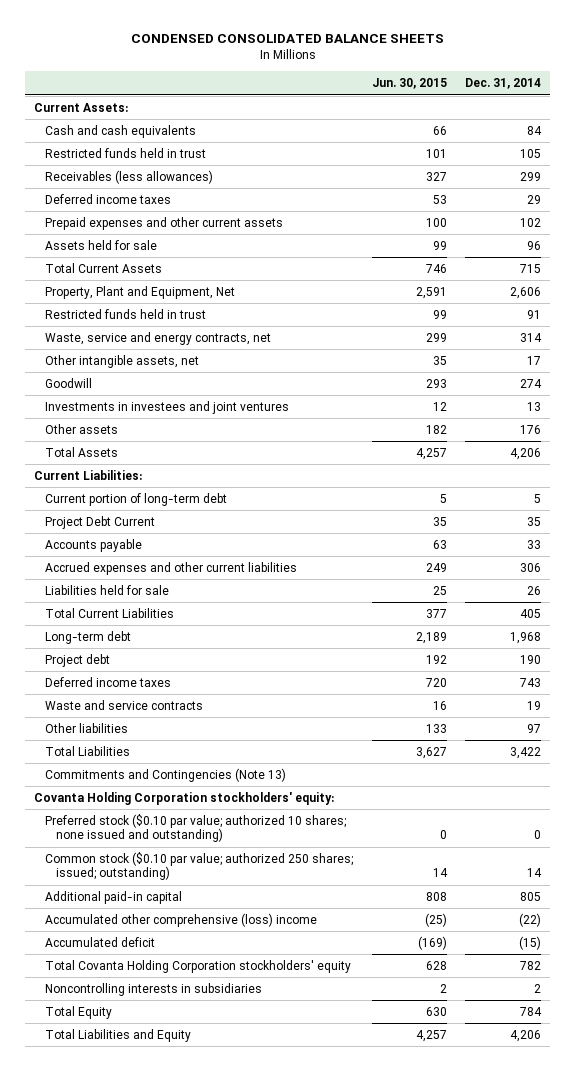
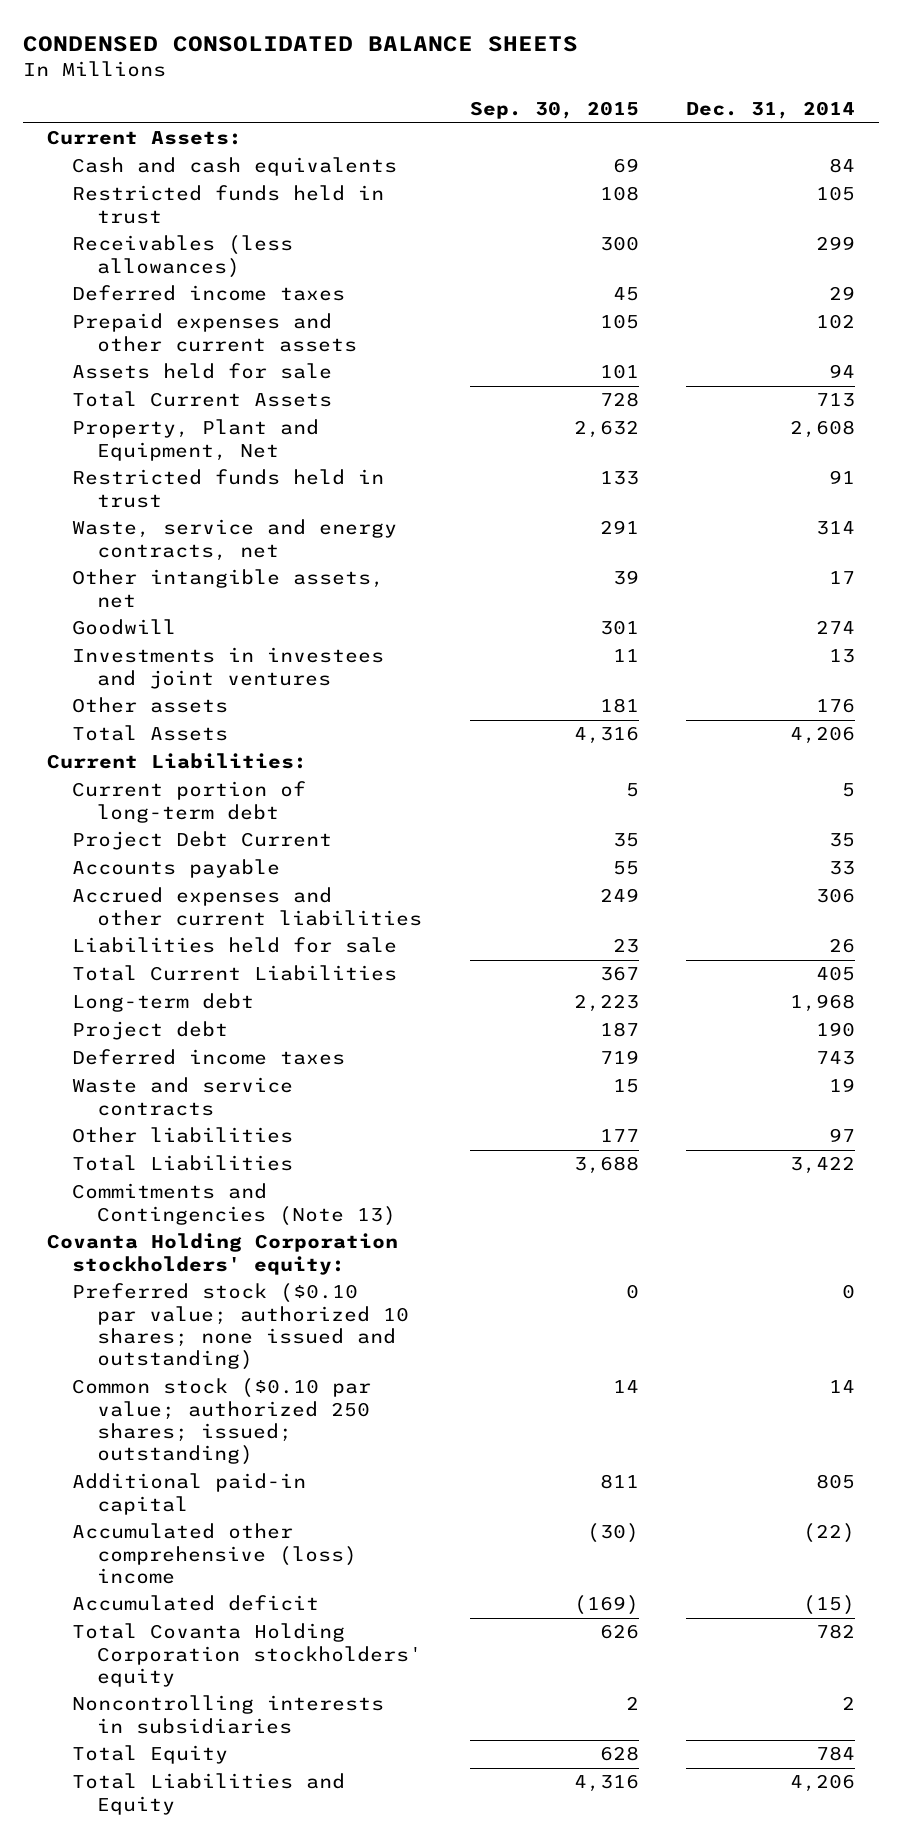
- | Jun. 30, 2015 | Dec. 31, 2014
+ | Sep. 30, 2015 | Dec. 31, 2014
- Assets held for sale | 99 | 96
- Total Current Assets | 746 | 715
- Property, Plant and Equipment, Net | 2,591 | 2,606
+ Assets held for sale | 101 | 94
+ Total Current Assets | 728 | 713
+ Property, Plant and Equipment, Net | 2,632 | 2,608

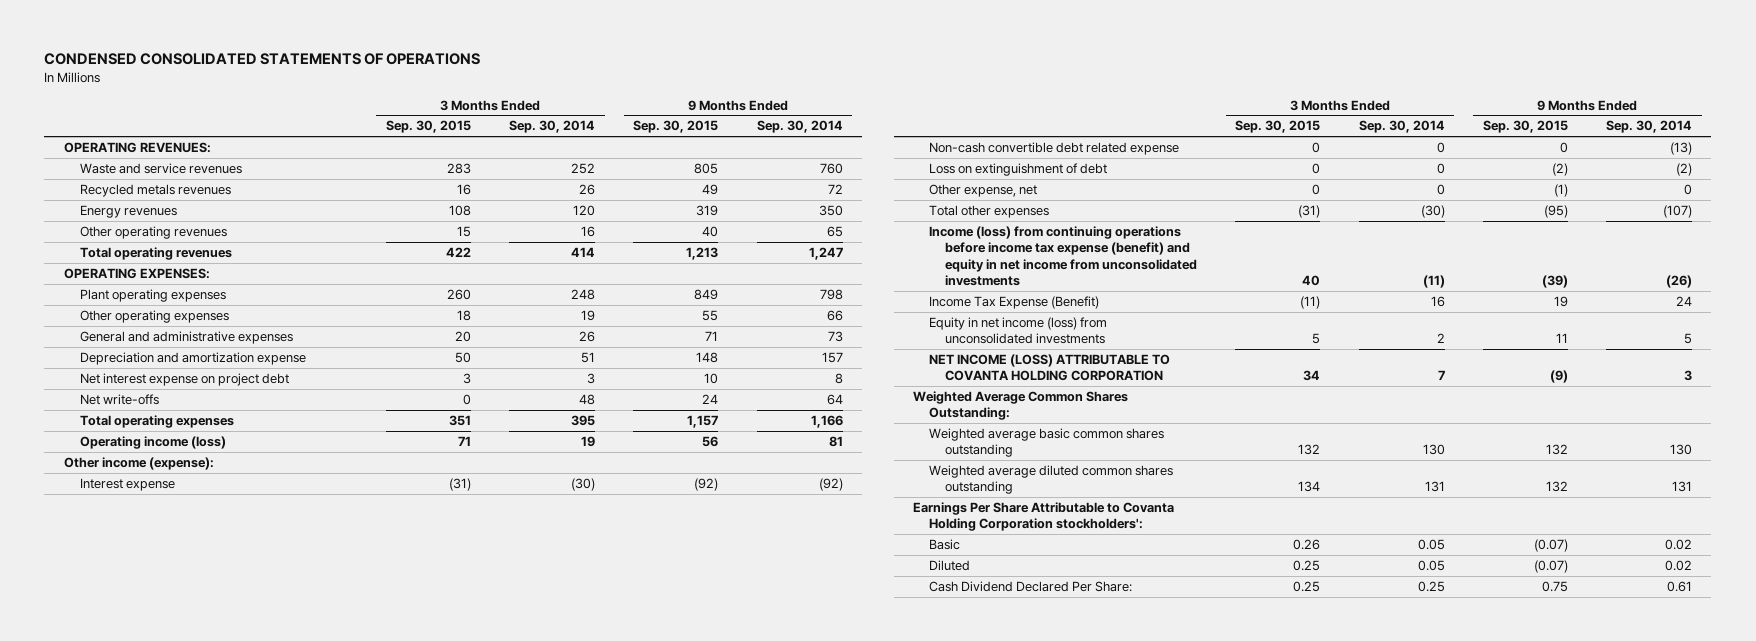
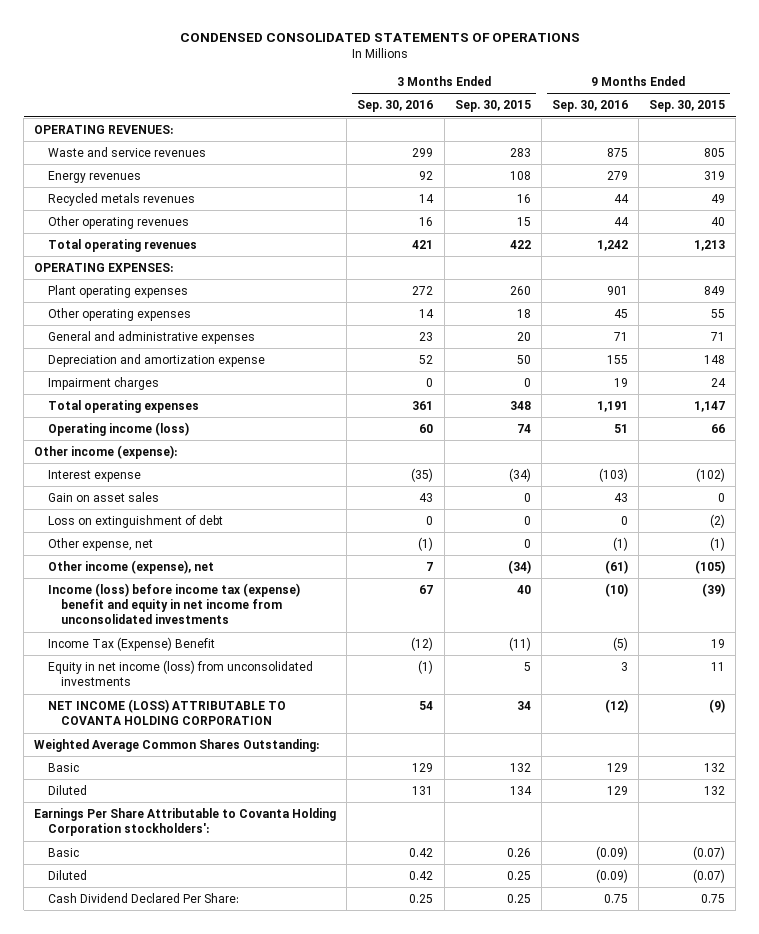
- | 3 Months Ended Sep. 30, 2015 | 3 Months Ended Sep. 30, 2014 | 9 Months Ended Sep. 30, 2015 | 9 Months Ended Sep. 30, 2014
+ | 3 Months Ended Sep. 30, 2016 | 3 Months Ended Sep. 30, 2015 | 9 Months Ended Sep. 30, 2016 | 9 Months Ended Sep. 30, 2015
moved down: Recycled metals revenues | 14 | 16 | 44 | 49
- Net interest expense on project debt | 3 | 3 | 10 | 8
- Net write-offs | 0 | 48 | 24 | 64
- Total operating expenses | 351 | 395 | 1,157 | 1,166
- Operating income (loss) | 71 | 19 | 56 | 81
+ Impairment charges | 0 | 0 | 19 | 24
+ Total operating expenses | 361 | 348 | 1,191 | 1,147
+ Operating income (loss) | 60 | 74 | 51 | 66
- Interest expense | (31) | (30) | (92) | (92)
- Non-cash convertible debt related expense | 0 | 0 | 0 | (13)
+ Interest expense | (35) | (34) | (103) | (102)
+ Gain on asset sales | 43 | 0 | 43 | 0
- Total other expenses | (31) | (30) | (95) | (107)
- Income (loss) from continuing operations before income tax expense (benefit) and equity in net income from unconsolidated investments | 40 | (11) | (39) | (26)
- Income Tax Expense (Benefit) | (11) | 16 | 19 | 24
+ Other income (expense), net | 7 | (34) | (61) | (105)
+ Income (loss) before income tax (expense) benefit and equity in net income from unconsolidated investments | 67 | 40 | (10) | (39)
+ Income Tax (Expense) Benefit | (12) | (11) | (5) | 19
- Weighted average basic common shares outstanding | 132 | 130 | 132 | 130
- Weighted average diluted common shares outstanding | 134 | 131 | 132 | 131
+ Basic | 129 | 132 | 129 | 132
+ Diluted | 131 | 134 | 129 | 132

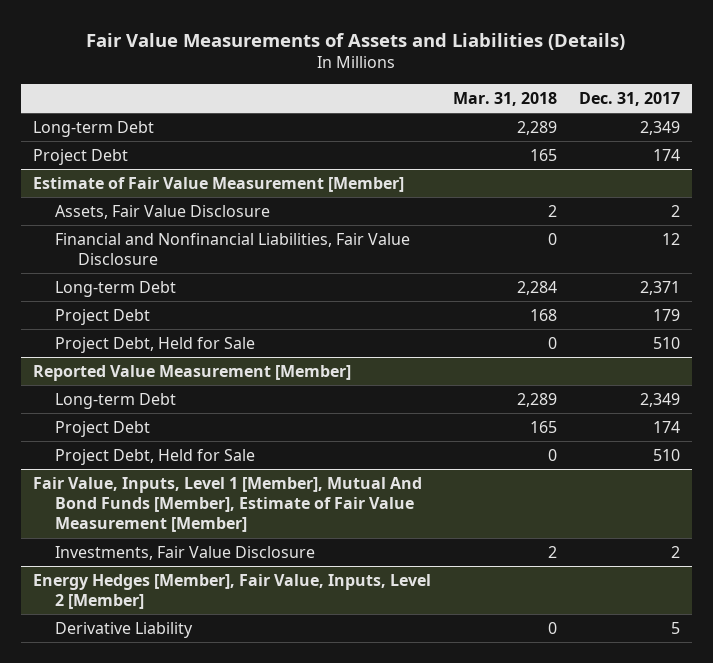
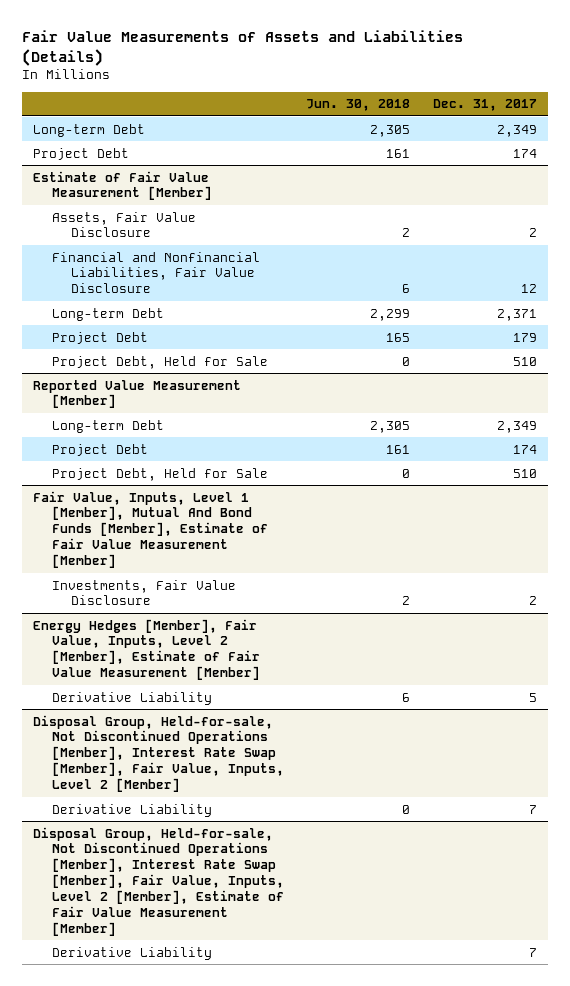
- | Mar. 31, 2018 | Dec. 31, 2017
+ | Jun. 30, 2018 | Dec. 31, 2017
- Energy Hedges [Member], Fair Value, Inputs, Level 2 [Member]
+ Energy Hedges [Member], Fair Value, Inputs, Level 2 [Member], Estimate of Fair Value Measurement [Member]
+ Disposal Group, Held-for-sale, Not Discontinued Operations [Member], Interest Rate Swap [Member], Fair Value, Inputs, Level 2 [Member]
+ Derivative Liability | 0 | 7
+ Disposal Group, Held-for-sale, Not Discontinued Operations [Member], Interest Rate Swap [Member], Fair Value, Inputs, Level 2 [Member], Estimate of Fair Value Measurement [Member]
+ Derivative Liability | | 7

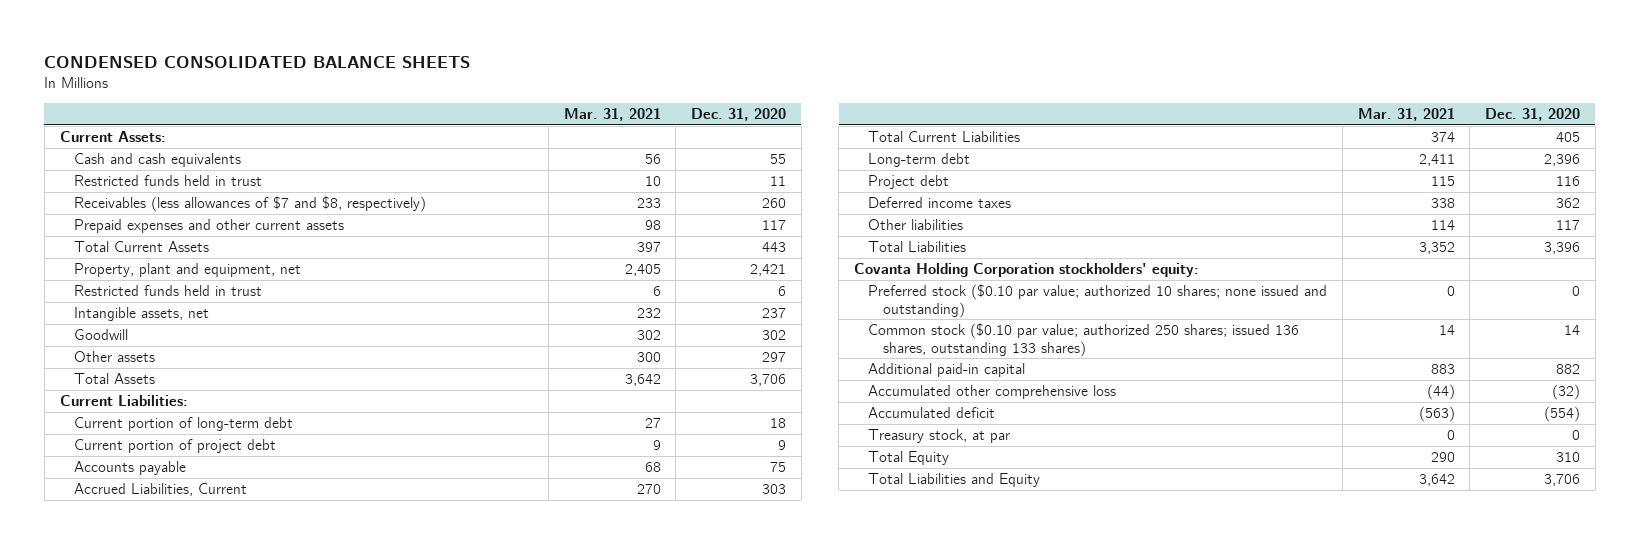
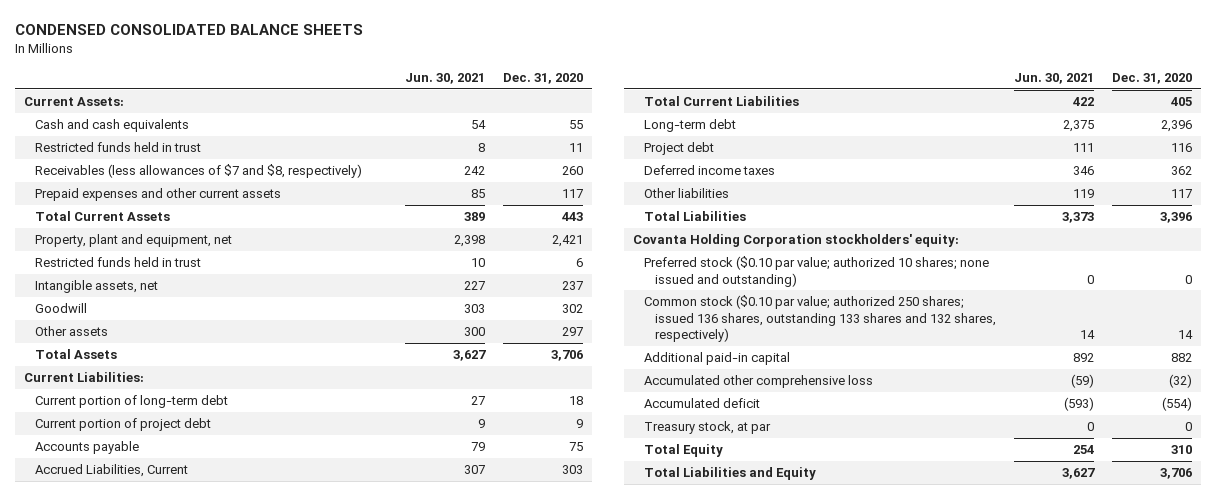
- | Mar. 31, 2021 | Dec. 31, 2020
+ | Jun. 30, 2021 | Dec. 31, 2020
- Common stock ($0.10 par value; authorized 250 shares; issued 136 shares, outstanding 133 shares) | 14 | 14
+ Common stock ($0.10 par value; authorized 250 shares; issued 136 shares, outstanding 133 shares and 132 shares, respectively) | 14 | 14

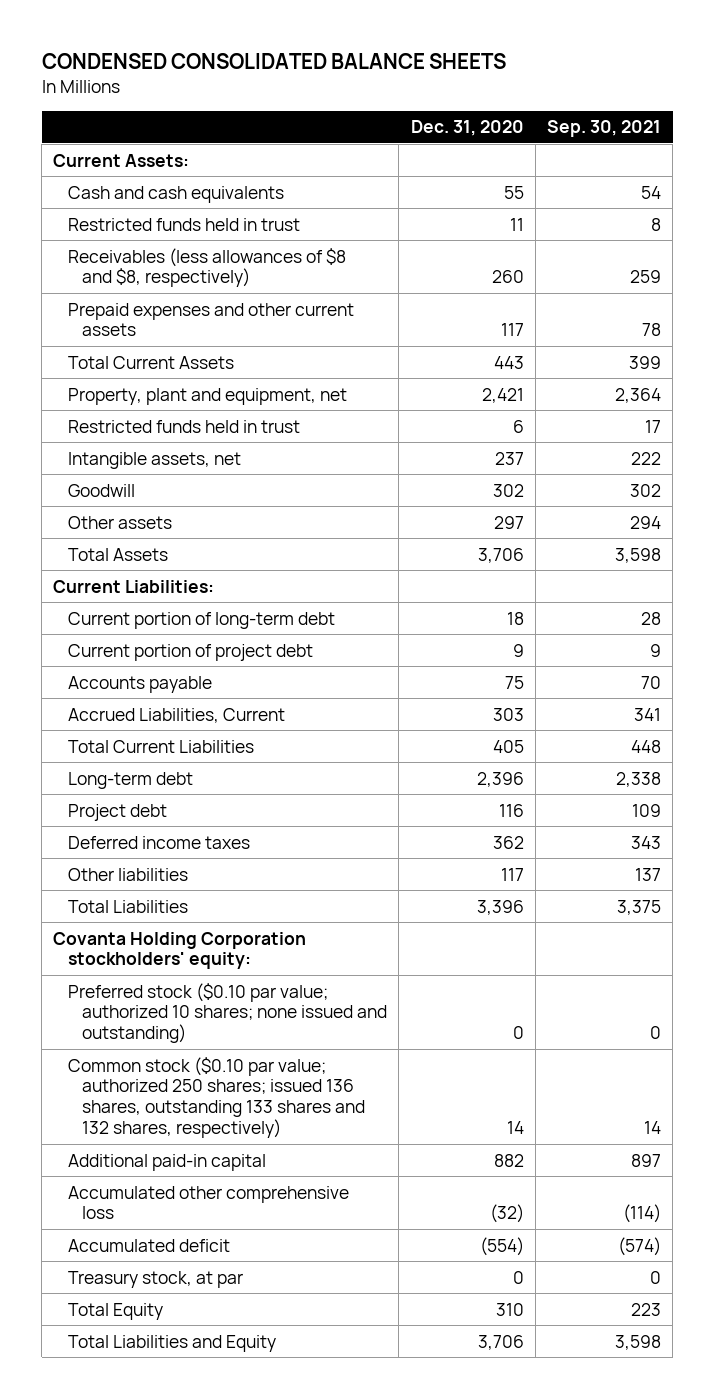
- | Jun. 30, 2021 | Dec. 31, 2020
+ | Dec. 31, 2020 | Sep. 30, 2021
- Receivables (less allowances of $7 and $8, respectively) | 242 | 260
+ Receivables (less allowances of $8 and $8, respectively) | 260 | 259

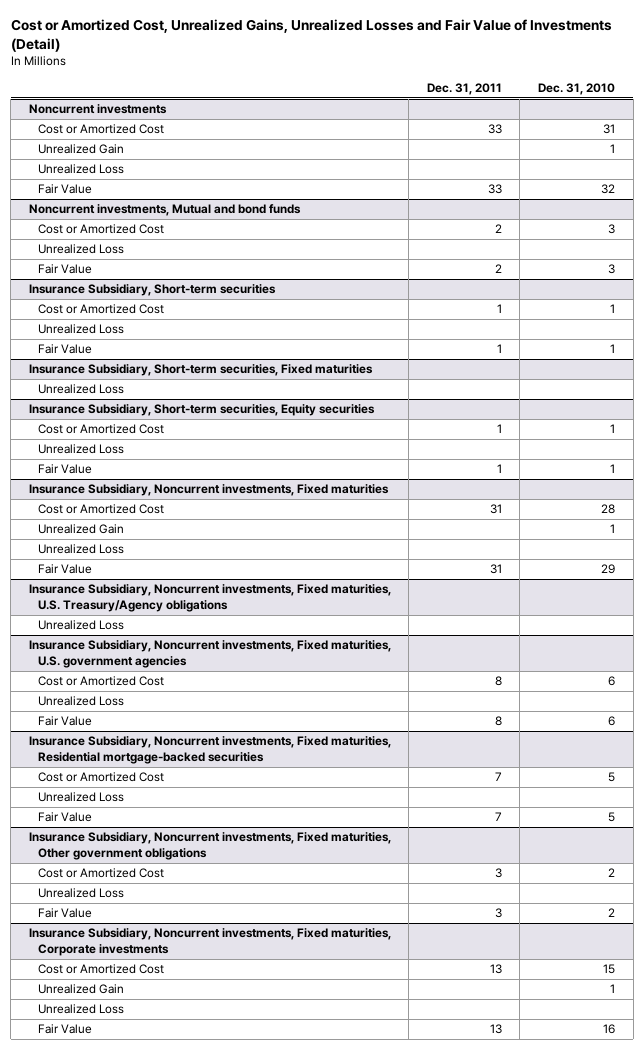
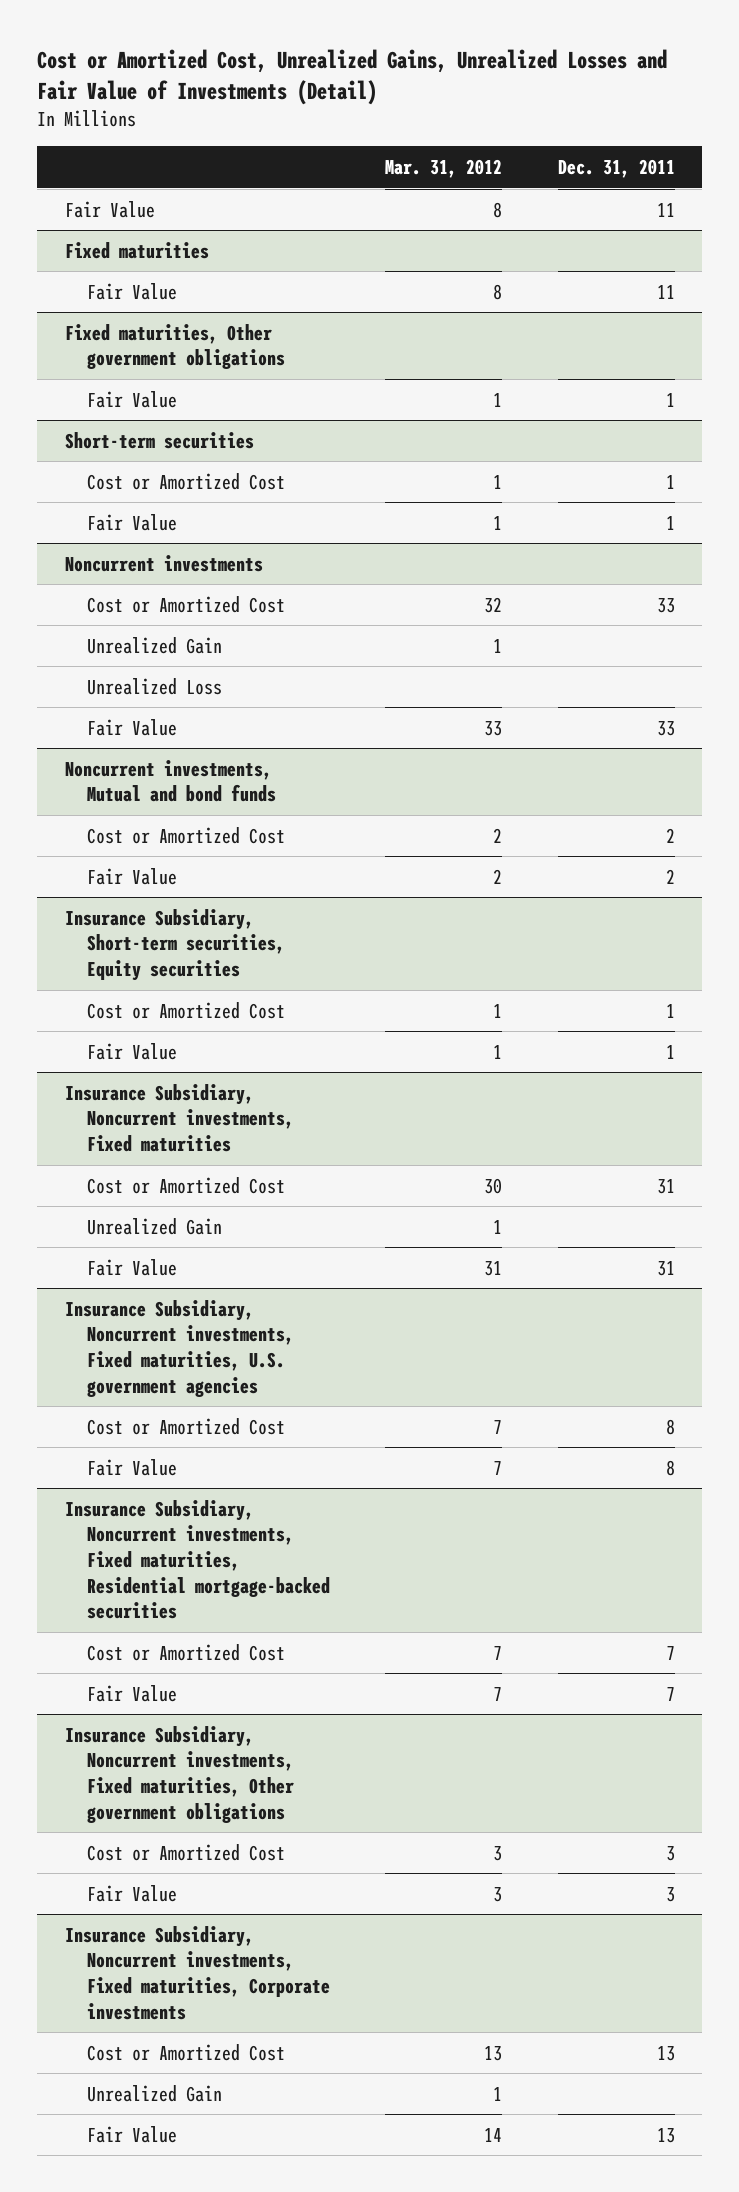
- | Dec. 31, 2011 | Dec. 31, 2010
+ | Mar. 31, 2012 | Dec. 31, 2011
+ Fair Value | 8 | 11
+ Fixed maturities
+ Fair Value | 8 | 11
+ Fixed maturities, Other government obligations
+ Fair Value | 1 | 1
+ Short-term securities
+ Cost or Amortized Cost | 1 | 1
+ Fair Value | 1 | 1
@ Noncurrent investments, Mutual and bond funds
- Unrealized Loss
- Insurance Subsidiary, Short-term securities
- Cost or Amortized Cost | 1 | 1
- Unrealized Loss
- Fair Value | 1 | 1
- Insurance Subsidiary, Short-term securities, Fixed maturities
- Unrealized Loss
@ Insurance Subsidiary, Short-term securities, Equity securities
- Unrealized Loss
@ Insurance Subsidiary, Noncurrent investments, Fixed maturities
- Unrealized Loss
- Insurance Subsidiary, Noncurrent investments, Fixed maturities, U.S. Treasury/Agency obligations
- Unrealized Loss
@ Insurance Subsidiary, Noncurrent investments, Fixed maturities, U.S. government agencies
- Unrealized Loss
@ Insurance Subsidiary, Noncurrent investments, Fixed maturities, Residential mortgage-backed securities
- Unrealized Loss
@ Insurance Subsidiary, Noncurrent investments, Fixed maturities, Other government obligations
- Unrealized Loss
@ Insurance Subsidiary, Noncurrent investments, Fixed maturities, Corporate investments
- Unrealized Loss

